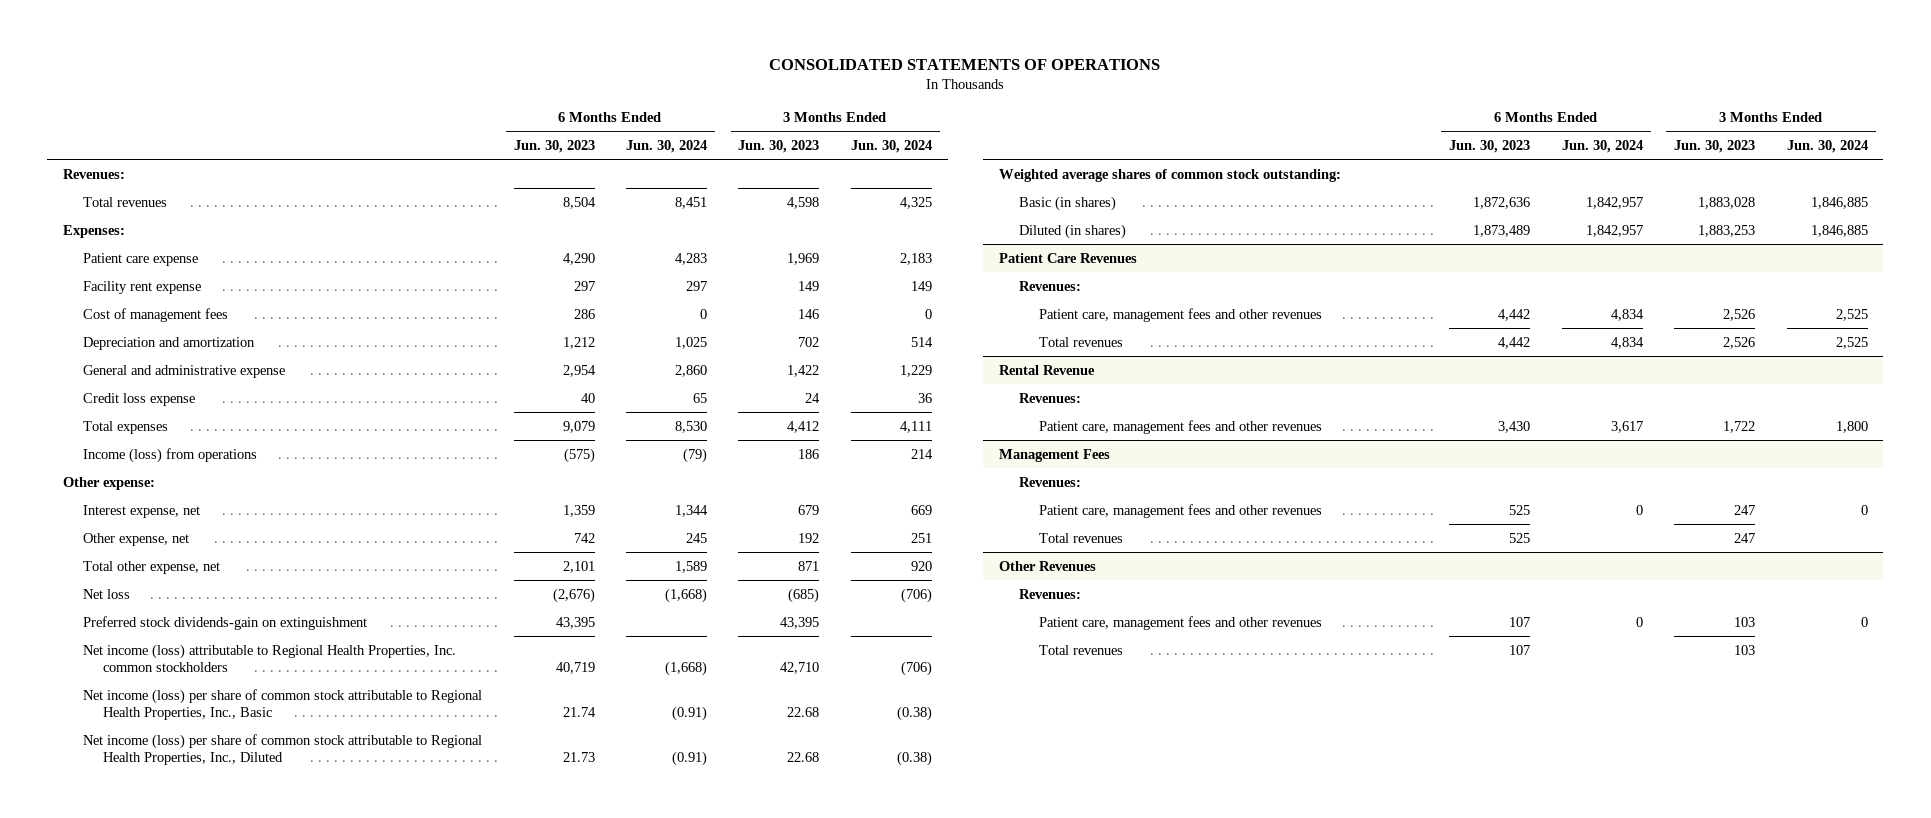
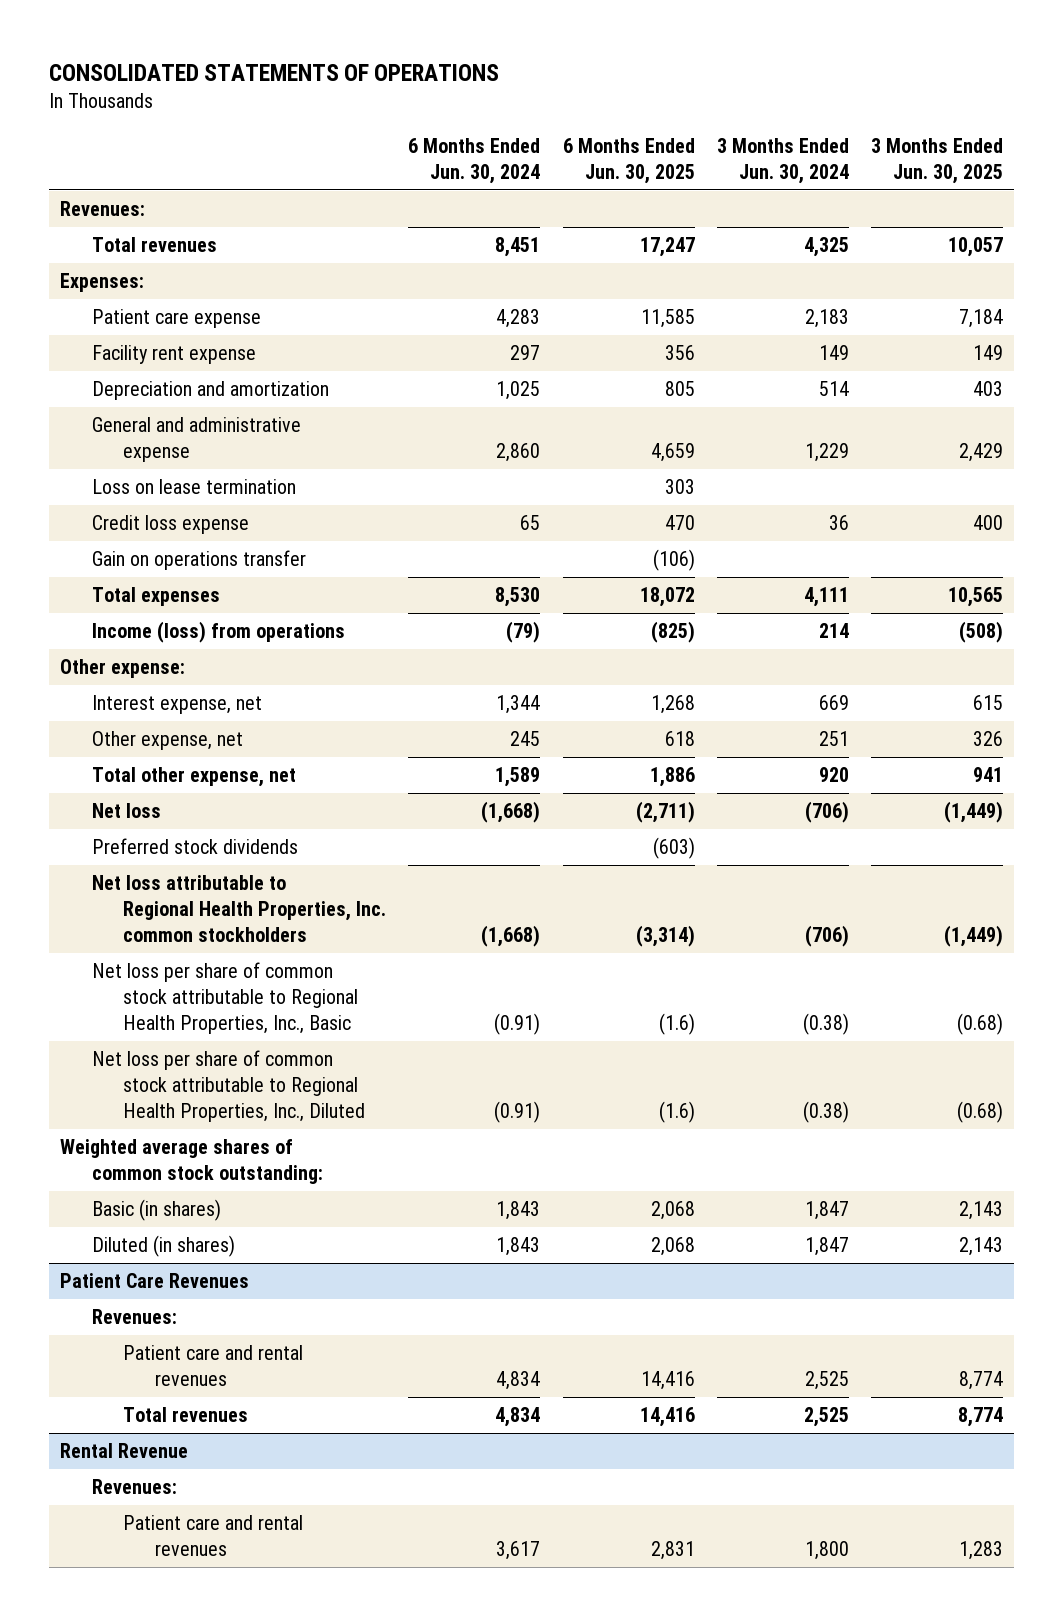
- | 6 Months Ended Jun. 30, 2023 | 6 Months Ended Jun. 30, 2024 | 3 Months Ended Jun. 30, 2023 | 3 Months Ended Jun. 30, 2024
+ | 6 Months Ended Jun. 30, 2024 | 6 Months Ended Jun. 30, 2025 | 3 Months Ended Jun. 30, 2024 | 3 Months Ended Jun. 30, 2025
- Cost of management fees | 286 | 0 | 146 | 0
+ Loss on lease termination | | 303 | |
+ Gain on operations transfer | | (106) | |
- Preferred stock dividends-gain on extinguishment | 43,395 | | 43,395 |
- Net income (loss) attributable to Regional Health Properties, Inc. common stockholders | 40,719 | (1,668) | 42,710 | (706)
- Net income (loss) per share of common stock attributable to Regional Health Properties, Inc., Basic | 21.74 | (0.91) | 22.68 | (0.38)
- Net income (loss) per share of common stock attributable to Regional Health Properties, Inc., Diluted | 21.73 | (0.91) | 22.68 | (0.38)
+ Preferred stock dividends | | (603) | |
+ Net loss attributable to Regional Health Properties, Inc. common stockholders | (1,668) | (3,314) | (706) | (1,449)
+ Net loss per share of common stock attributable to Regional Health Properties, Inc., Basic | (0.91) | (1.6) | (0.38) | (0.68)
+ Net loss per share of common stock attributable to Regional Health Properties, Inc., Diluted | (0.91) | (1.6) | (0.38) | (0.68)
- Basic (in shares) | 1,872,636 | 1,842,957 | 1,883,028 | 1,846,885
- Diluted (in shares) | 1,873,489 | 1,842,957 | 1,883,253 | 1,846,885
+ Basic (in shares) | 1,843 | 2,068 | 1,847 | 2,143
+ Diluted (in shares) | 1,843 | 2,068 | 1,847 | 2,143
@ Patient Care Revenues
- Patient care, management fees and other revenues | 4,442 | 4,834 | 2,526 | 2,525
+ Patient care and rental revenues | 4,834 | 14,416 | 2,525 | 8,774
@ Rental Revenue
- Patient care, management fees and other revenues | 3,430 | 3,617 | 1,722 | 1,800
- Management Fees
- Revenues:
- Patient care, management fees and other revenues | 525 | 0 | 247 | 0
- Total revenues | 525 | | 247 |
- Other Revenues
- Revenues:
- Patient care, management fees and other revenues | 107 | 0 | 103 | 0
- Total revenues | 107 | | 103 |
@ Rental Revenue
+ Patient care and rental revenues | 3,617 | 2,831 | 1,800 | 1,283

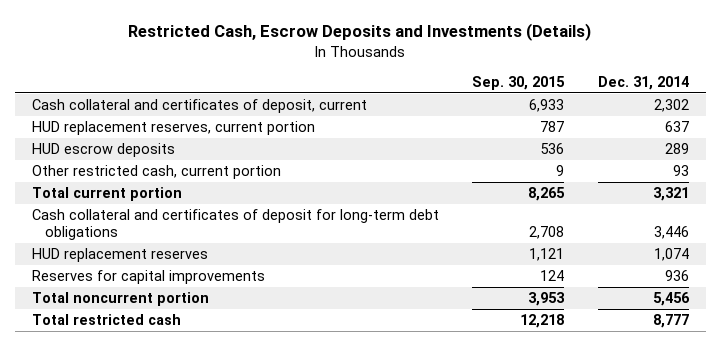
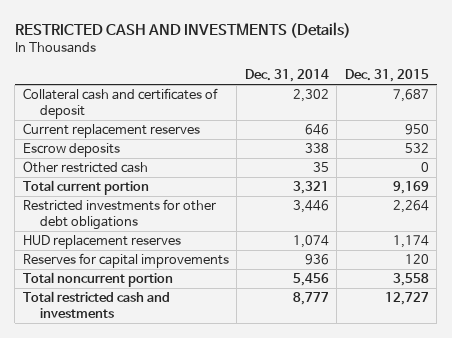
- Restricted Cash, Escrow Deposits and Investments (Details)
+ RESTRICTED CASH AND INVESTMENTS (Details)
- | Sep. 30, 2015 | Dec. 31, 2014
+ | Dec. 31, 2014 | Dec. 31, 2015
- Cash collateral and certificates of deposit, current | 6,933 | 2,302
- HUD replacement reserves, current portion | 787 | 637
- HUD escrow deposits | 536 | 289
- Other restricted cash, current portion | 9 | 93
+ Collateral cash and certificates of deposit | 2,302 | 7,687
+ Current replacement reserves | 646 | 950
+ Escrow deposits | 338 | 532
+ Other restricted cash | 35 | 0
- Cash collateral and certificates of deposit for long-term debt obligations | 2,708 | 3,446
+ Restricted investments for other debt obligations | 3,446 | 2,264
- Total restricted cash | 12,218 | 8,777
+ Total restricted cash and investments | 8,777 | 12,727

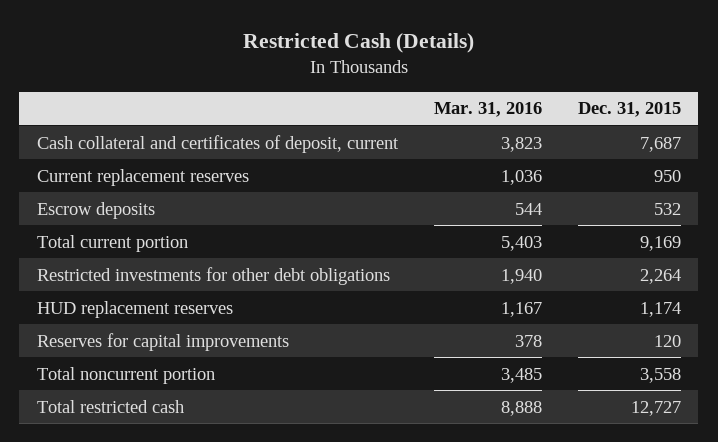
- RESTRICTED CASH AND INVESTMENTS (Details)
+ Restricted Cash (Details)
- | Dec. 31, 2014 | Dec. 31, 2015
+ | Mar. 31, 2016 | Dec. 31, 2015
- Collateral cash and certificates of deposit | 2,302 | 7,687
+ Cash collateral and certificates of deposit, current | 3,823 | 7,687
- Other restricted cash | 35 | 0
- Total restricted cash and investments | 8,777 | 12,727
+ Total restricted cash | 8,888 | 12,727

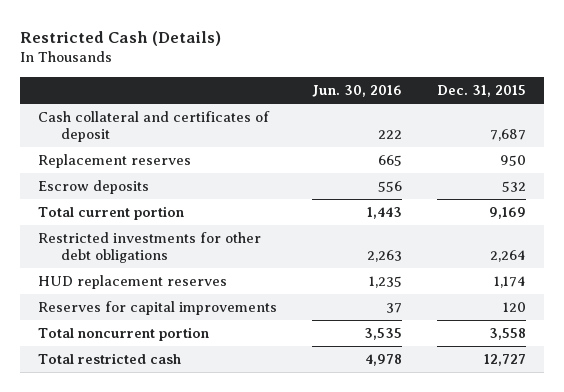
- | Mar. 31, 2016 | Dec. 31, 2015
+ | Jun. 30, 2016 | Dec. 31, 2015
- Cash collateral and certificates of deposit, current | 3,823 | 7,687
- Current replacement reserves | 1,036 | 950
+ Cash collateral and certificates of deposit | 222 | 7,687
+ Replacement reserves | 665 | 950

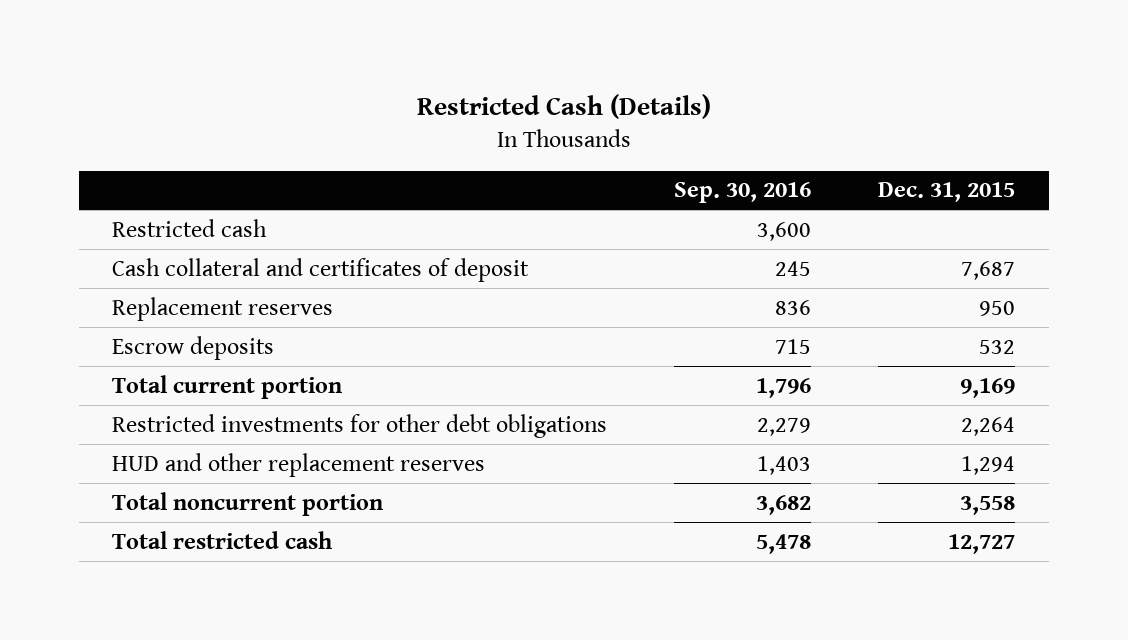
- | Jun. 30, 2016 | Dec. 31, 2015
+ | Sep. 30, 2016 | Dec. 31, 2015
+ Restricted cash | 3,600 |
- HUD replacement reserves | 1,235 | 1,174
- Reserves for capital improvements | 37 | 120
+ HUD and other replacement reserves | 1,403 | 1,294

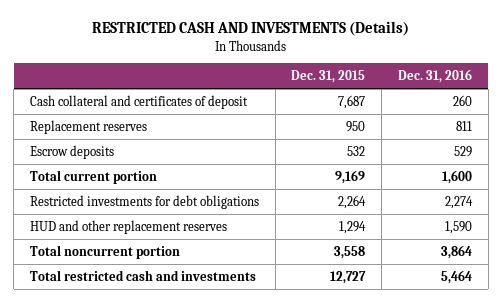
- Restricted Cash (Details)
+ RESTRICTED CASH AND INVESTMENTS (Details)
- | Sep. 30, 2016 | Dec. 31, 2015
+ | Dec. 31, 2015 | Dec. 31, 2016
- Restricted cash | 3,600 |
- Restricted investments for other debt obligations | 2,279 | 2,264
+ Restricted investments for debt obligations | 2,264 | 2,274
- Total restricted cash | 5,478 | 12,727
+ Total restricted cash and investments | 12,727 | 5,464

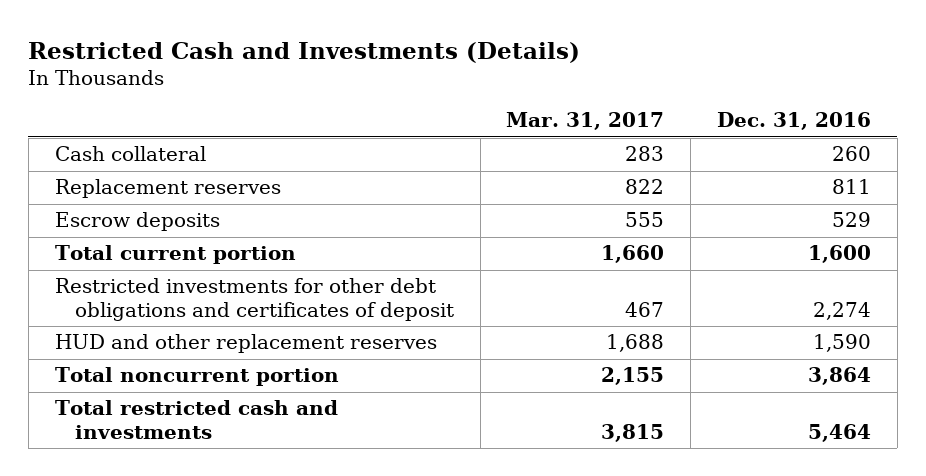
- RESTRICTED CASH AND INVESTMENTS (Details)
+ Restricted Cash and Investments (Details)
- | Dec. 31, 2015 | Dec. 31, 2016
+ | Mar. 31, 2017 | Dec. 31, 2016
- Cash collateral and certificates of deposit | 7,687 | 260
+ Cash collateral | 283 | 260
- Restricted investments for debt obligations | 2,264 | 2,274
+ Restricted investments for other debt obligations and certificates of deposit | 467 | 2,274

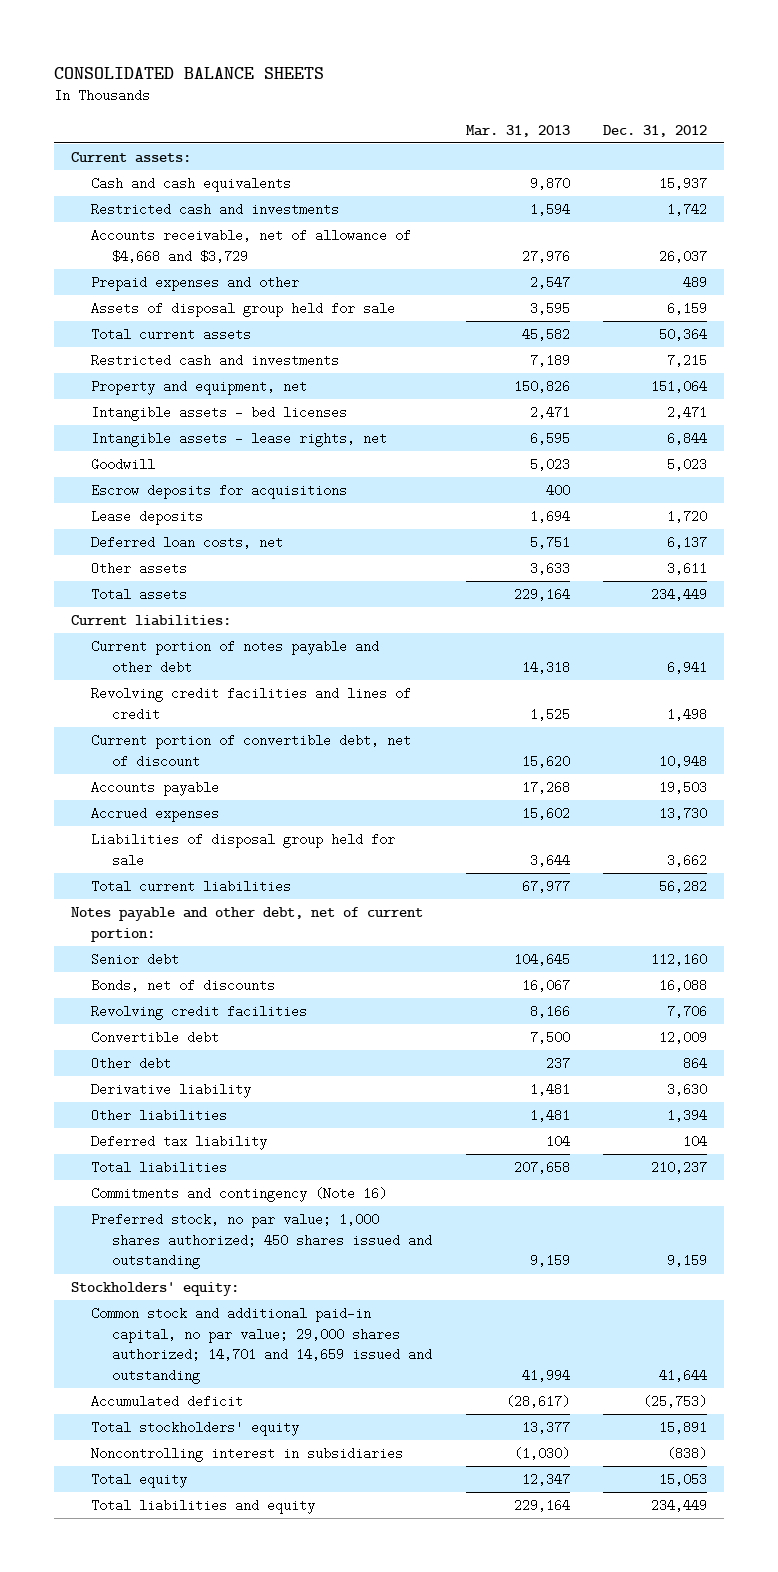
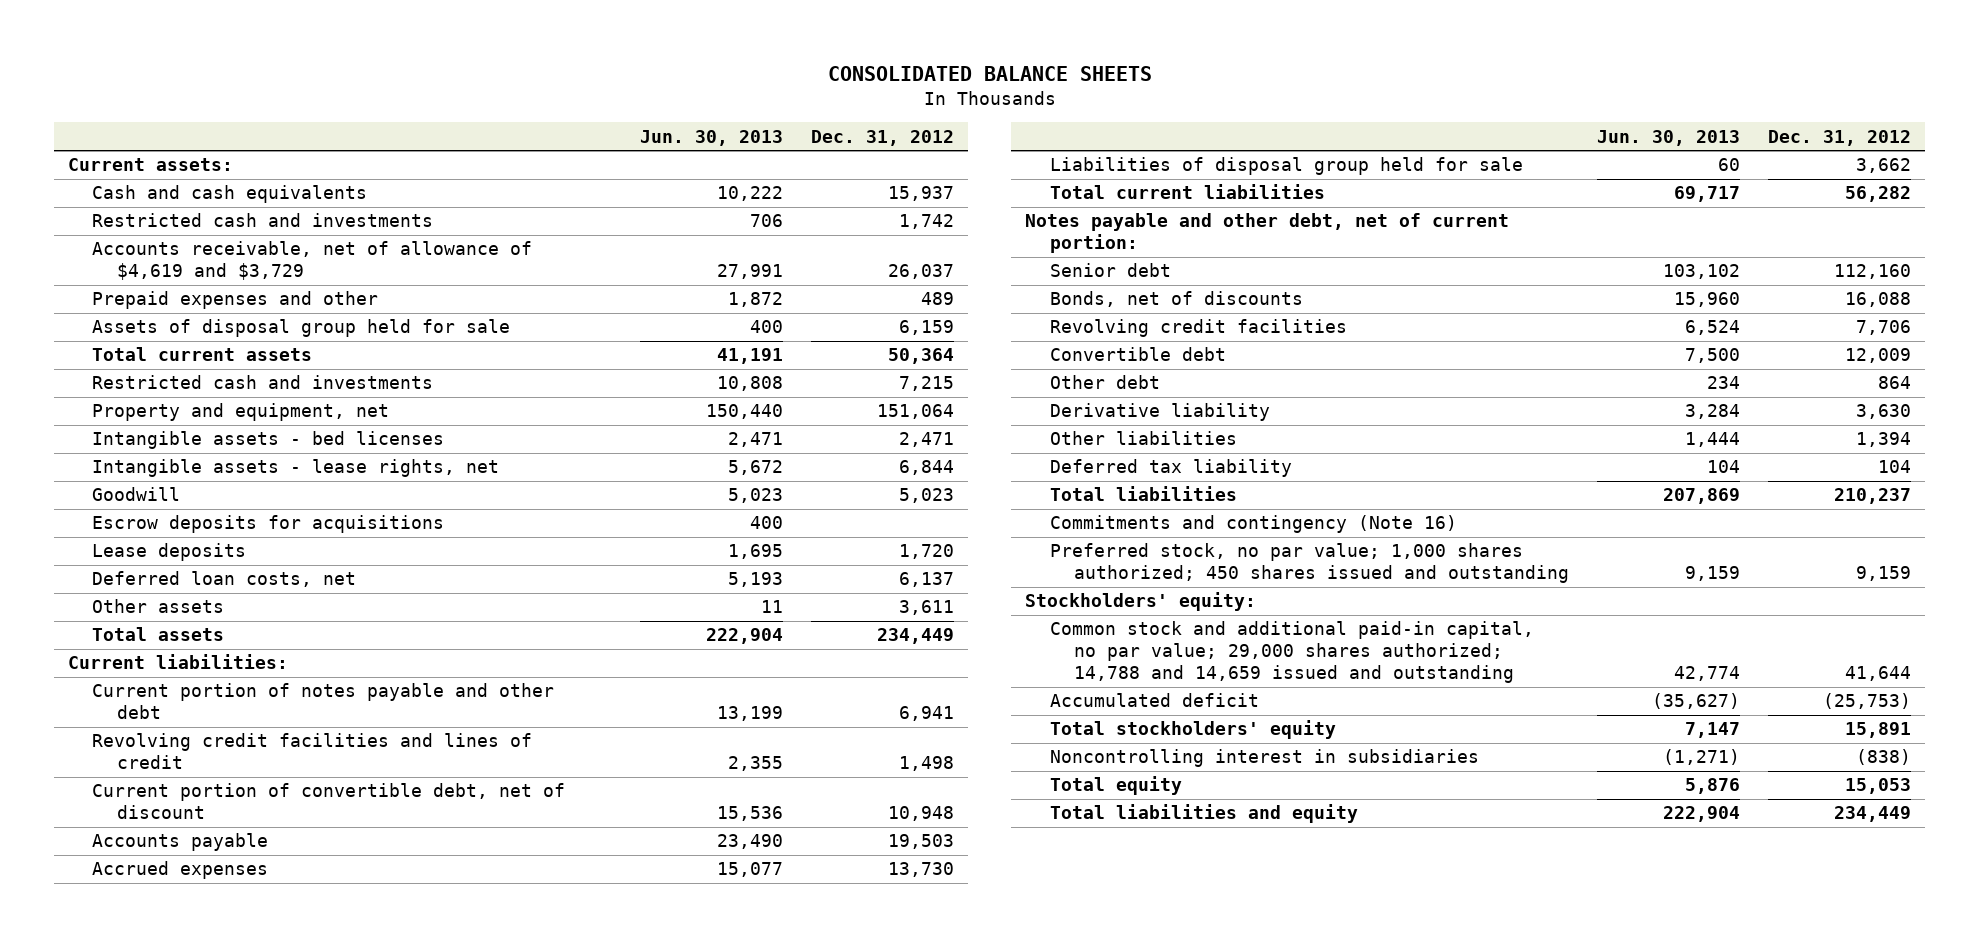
- | Mar. 31, 2013 | Dec. 31, 2012
+ | Jun. 30, 2013 | Dec. 31, 2012
- Accounts receivable, net of allowance of $4,668 and $3,729 | 27,976 | 26,037
+ Accounts receivable, net of allowance of $4,619 and $3,729 | 27,991 | 26,037
- Common stock and additional paid-in capital, no par value; 29,000 shares authorized; 14,701 and 14,659 issued and outstanding | 41,994 | 41,644
+ Common stock and additional paid-in capital, no par value; 29,000 shares authorized; 14,788 and 14,659 issued and outstanding | 42,774 | 41,644

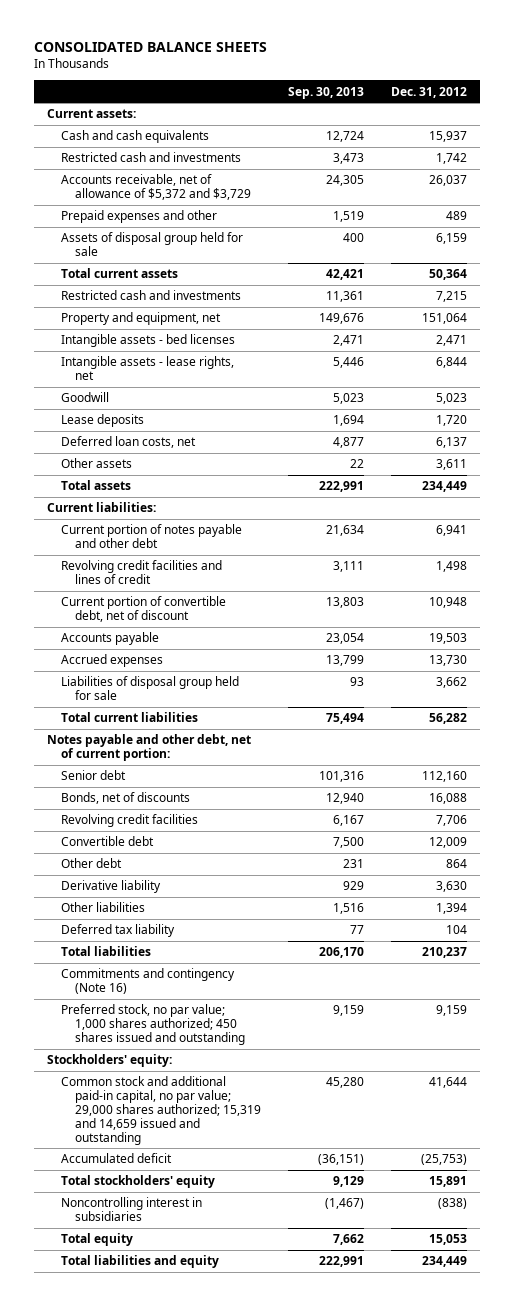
- | Jun. 30, 2013 | Dec. 31, 2012
+ | Sep. 30, 2013 | Dec. 31, 2012
- Accounts receivable, net of allowance of $4,619 and $3,729 | 27,991 | 26,037
+ Accounts receivable, net of allowance of $5,372 and $3,729 | 24,305 | 26,037
- Escrow deposits for acquisitions | 400 |
- Common stock and additional paid-in capital, no par value; 29,000 shares authorized; 14,788 and 14,659 issued and outstanding | 42,774 | 41,644
+ Common stock and additional paid-in capital, no par value; 29,000 shares authorized; 15,319 and 14,659 issued and outstanding | 45,280 | 41,644

